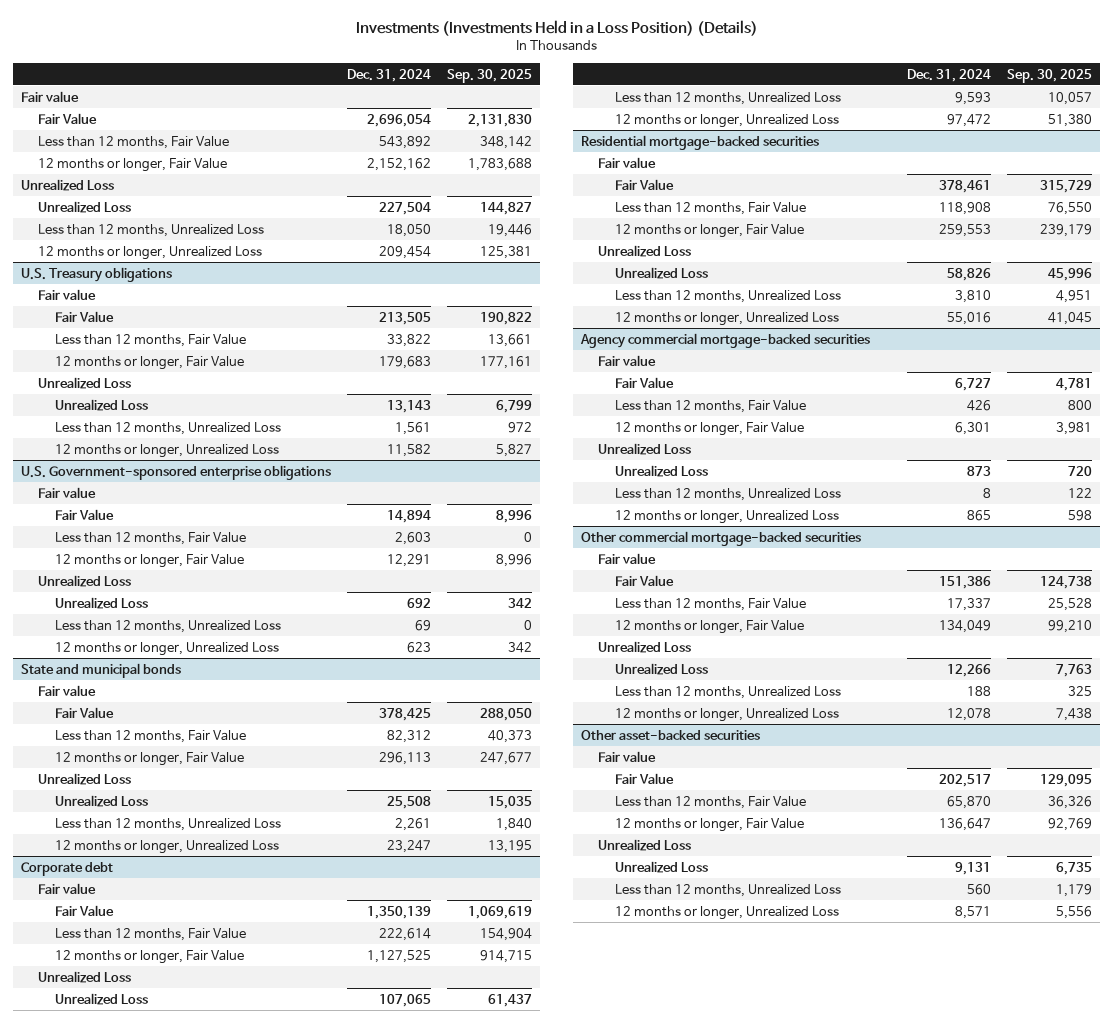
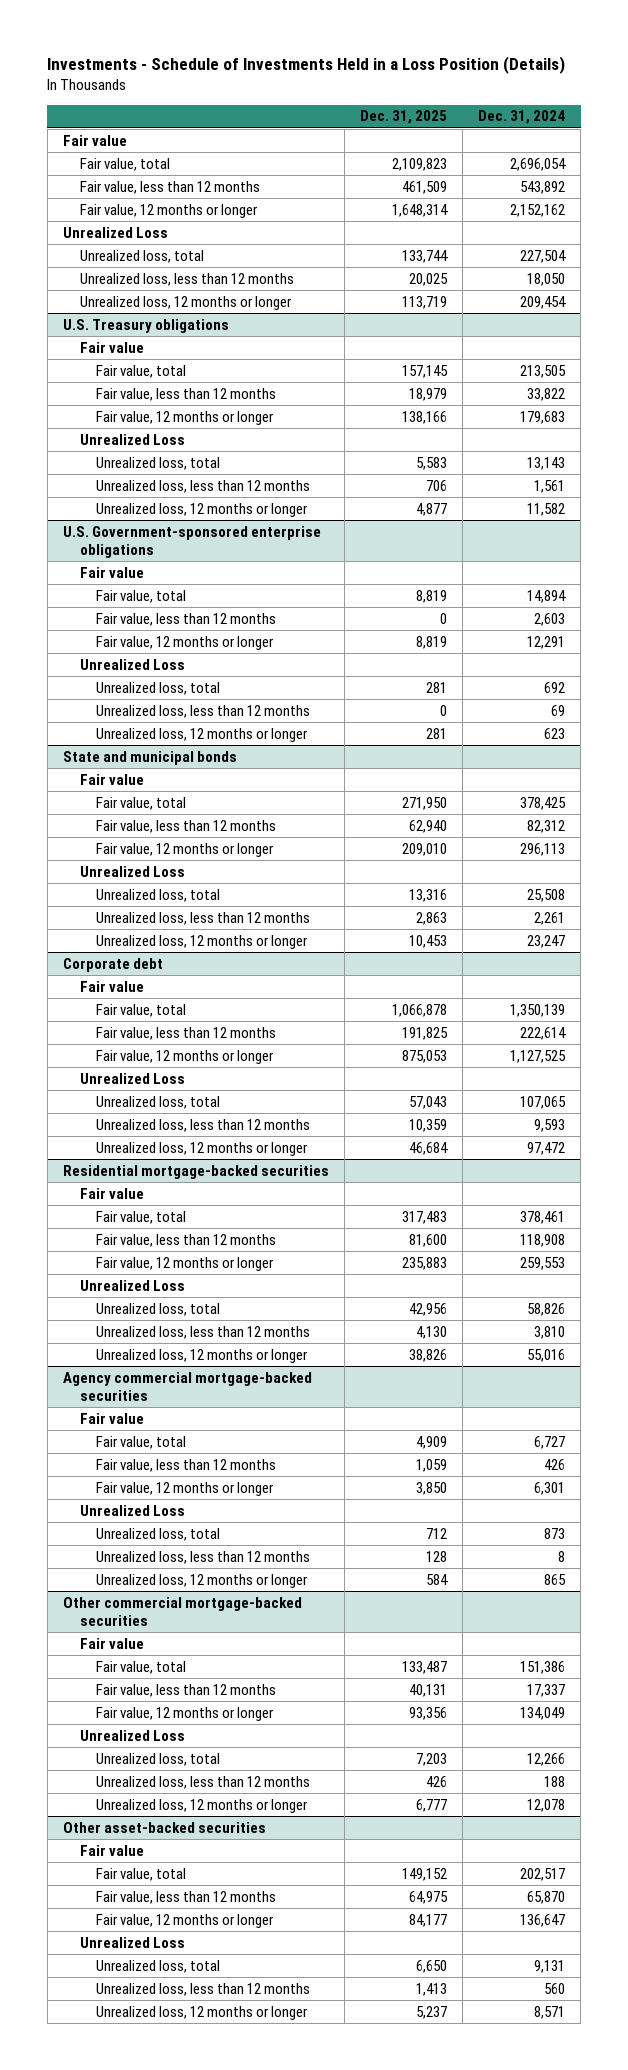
- Investments (Investments Held in a Loss Position) (Details)
+ Investments - Schedule of Investments Held in a Loss Position (Details)
- | Dec. 31, 2024 | Sep. 30, 2025
+ | Dec. 31, 2025 | Dec. 31, 2024
- Fair Value | 2,696,054 | 2,131,830
- Less than 12 months, Fair Value | 543,892 | 348,142
- 12 months or longer, Fair Value | 2,152,162 | 1,783,688
+ Fair value, total | 2,109,823 | 2,696,054
+ Fair value, less than 12 months | 461,509 | 543,892
+ Fair value, 12 months or longer | 1,648,314 | 2,152,162
- Unrealized Loss | 227,504 | 144,827
- Less than 12 months, Unrealized Loss | 18,050 | 19,446
- 12 months or longer, Unrealized Loss | 209,454 | 125,381
+ Unrealized loss, total | 133,744 | 227,504
+ Unrealized loss, less than 12 months | 20,025 | 18,050
+ Unrealized loss, 12 months or longer | 113,719 | 209,454
@ U.S. Treasury obligations
- Fair Value | 213,505 | 190,822
- Less than 12 months, Fair Value | 33,822 | 13,661
- 12 months or longer, Fair Value | 179,683 | 177,161
+ Fair value, total | 157,145 | 213,505
+ Fair value, less than 12 months | 18,979 | 33,822
+ Fair value, 12 months or longer | 138,166 | 179,683
- Unrealized Loss | 13,143 | 6,799
- Less than 12 months, Unrealized Loss | 1,561 | 972
- 12 months or longer, Unrealized Loss | 11,582 | 5,827
+ Unrealized loss, total | 5,583 | 13,143
+ Unrealized loss, less than 12 months | 706 | 1,561
+ Unrealized loss, 12 months or longer | 4,877 | 11,582
@ U.S. Government-sponsored enterprise obligations
- Fair Value | 14,894 | 8,996
- Less than 12 months, Fair Value | 2,603 | 0
- 12 months or longer, Fair Value | 12,291 | 8,996
+ Fair value, total | 8,819 | 14,894
+ Fair value, less than 12 months | 0 | 2,603
+ Fair value, 12 months or longer | 8,819 | 12,291
- Unrealized Loss | 692 | 342
- Less than 12 months, Unrealized Loss | 69 | 0
- 12 months or longer, Unrealized Loss | 623 | 342
+ Unrealized loss, total | 281 | 692
+ Unrealized loss, less than 12 months | 0 | 69
+ Unrealized loss, 12 months or longer | 281 | 623
@ State and municipal bonds
- Fair Value | 378,425 | 288,050
- Less than 12 months, Fair Value | 82,312 | 40,373
- 12 months or longer, Fair Value | 296,113 | 247,677
+ Fair value, total | 271,950 | 378,425
+ Fair value, less than 12 months | 62,940 | 82,312
+ Fair value, 12 months or longer | 209,010 | 296,113
- Unrealized Loss | 25,508 | 15,035
- Less than 12 months, Unrealized Loss | 2,261 | 1,840
- 12 months or longer, Unrealized Loss | 23,247 | 13,195
+ Unrealized loss, total | 13,316 | 25,508
+ Unrealized loss, less than 12 months | 2,863 | 2,261
+ Unrealized loss, 12 months or longer | 10,453 | 23,247
@ Corporate debt
- Fair Value | 1,350,139 | 1,069,619
- Less than 12 months, Fair Value | 222,614 | 154,904
- 12 months or longer, Fair Value | 1,127,525 | 914,715
+ Fair value, total | 1,066,878 | 1,350,139
+ Fair value, less than 12 months | 191,825 | 222,614
+ Fair value, 12 months or longer | 875,053 | 1,127,525
- Unrealized Loss | 107,065 | 61,437
- Less than 12 months, Unrealized Loss | 9,593 | 10,057
- 12 months or longer, Unrealized Loss | 97,472 | 51,380
+ Unrealized loss, total | 57,043 | 107,065
+ Unrealized loss, less than 12 months | 10,359 | 9,593
+ Unrealized loss, 12 months or longer | 46,684 | 97,472
@ Residential mortgage-backed securities
- Fair Value | 378,461 | 315,729
- Less than 12 months, Fair Value | 118,908 | 76,550
- 12 months or longer, Fair Value | 259,553 | 239,179
+ Fair value, total | 317,483 | 378,461
+ Fair value, less than 12 months | 81,600 | 118,908
+ Fair value, 12 months or longer | 235,883 | 259,553
- Unrealized Loss | 58,826 | 45,996
- Less than 12 months, Unrealized Loss | 3,810 | 4,951
- 12 months or longer, Unrealized Loss | 55,016 | 41,045
+ Unrealized loss, total | 42,956 | 58,826
+ Unrealized loss, less than 12 months | 4,130 | 3,810
+ Unrealized loss, 12 months or longer | 38,826 | 55,016
@ Agency commercial mortgage-backed securities
- Fair Value | 6,727 | 4,781
- Less than 12 months, Fair Value | 426 | 800
- 12 months or longer, Fair Value | 6,301 | 3,981
+ Fair value, total | 4,909 | 6,727
+ Fair value, less than 12 months | 1,059 | 426
+ Fair value, 12 months or longer | 3,850 | 6,301
- Unrealized Loss | 873 | 720
- Less than 12 months, Unrealized Loss | 8 | 122
- 12 months or longer, Unrealized Loss | 865 | 598
+ Unrealized loss, total | 712 | 873
+ Unrealized loss, less than 12 months | 128 | 8
+ Unrealized loss, 12 months or longer | 584 | 865
@ Other commercial mortgage-backed securities
- Fair Value | 151,386 | 124,738
- Less than 12 months, Fair Value | 17,337 | 25,528
- 12 months or longer, Fair Value | 134,049 | 99,210
+ Fair value, total | 133,487 | 151,386
+ Fair value, less than 12 months | 40,131 | 17,337
+ Fair value, 12 months or longer | 93,356 | 134,049
- Unrealized Loss | 12,266 | 7,763
- Less than 12 months, Unrealized Loss | 188 | 325
- 12 months or longer, Unrealized Loss | 12,078 | 7,438
+ Unrealized loss, total | 7,203 | 12,266
+ Unrealized loss, less than 12 months | 426 | 188
+ Unrealized loss, 12 months or longer | 6,777 | 12,078
@ Other asset-backed securities
- Fair Value | 202,517 | 129,095
- Less than 12 months, Fair Value | 65,870 | 36,326
- 12 months or longer, Fair Value | 136,647 | 92,769
+ Fair value, total | 149,152 | 202,517
+ Fair value, less than 12 months | 64,975 | 65,870
+ Fair value, 12 months or longer | 84,177 | 136,647
- Unrealized Loss | 9,131 | 6,735
- Less than 12 months, Unrealized Loss | 560 | 1,179
- 12 months or longer, Unrealized Loss | 8,571 | 5,556
+ Unrealized loss, total | 6,650 | 9,131
+ Unrealized loss, less than 12 months | 1,413 | 560
+ Unrealized loss, 12 months or longer | 5,237 | 8,571

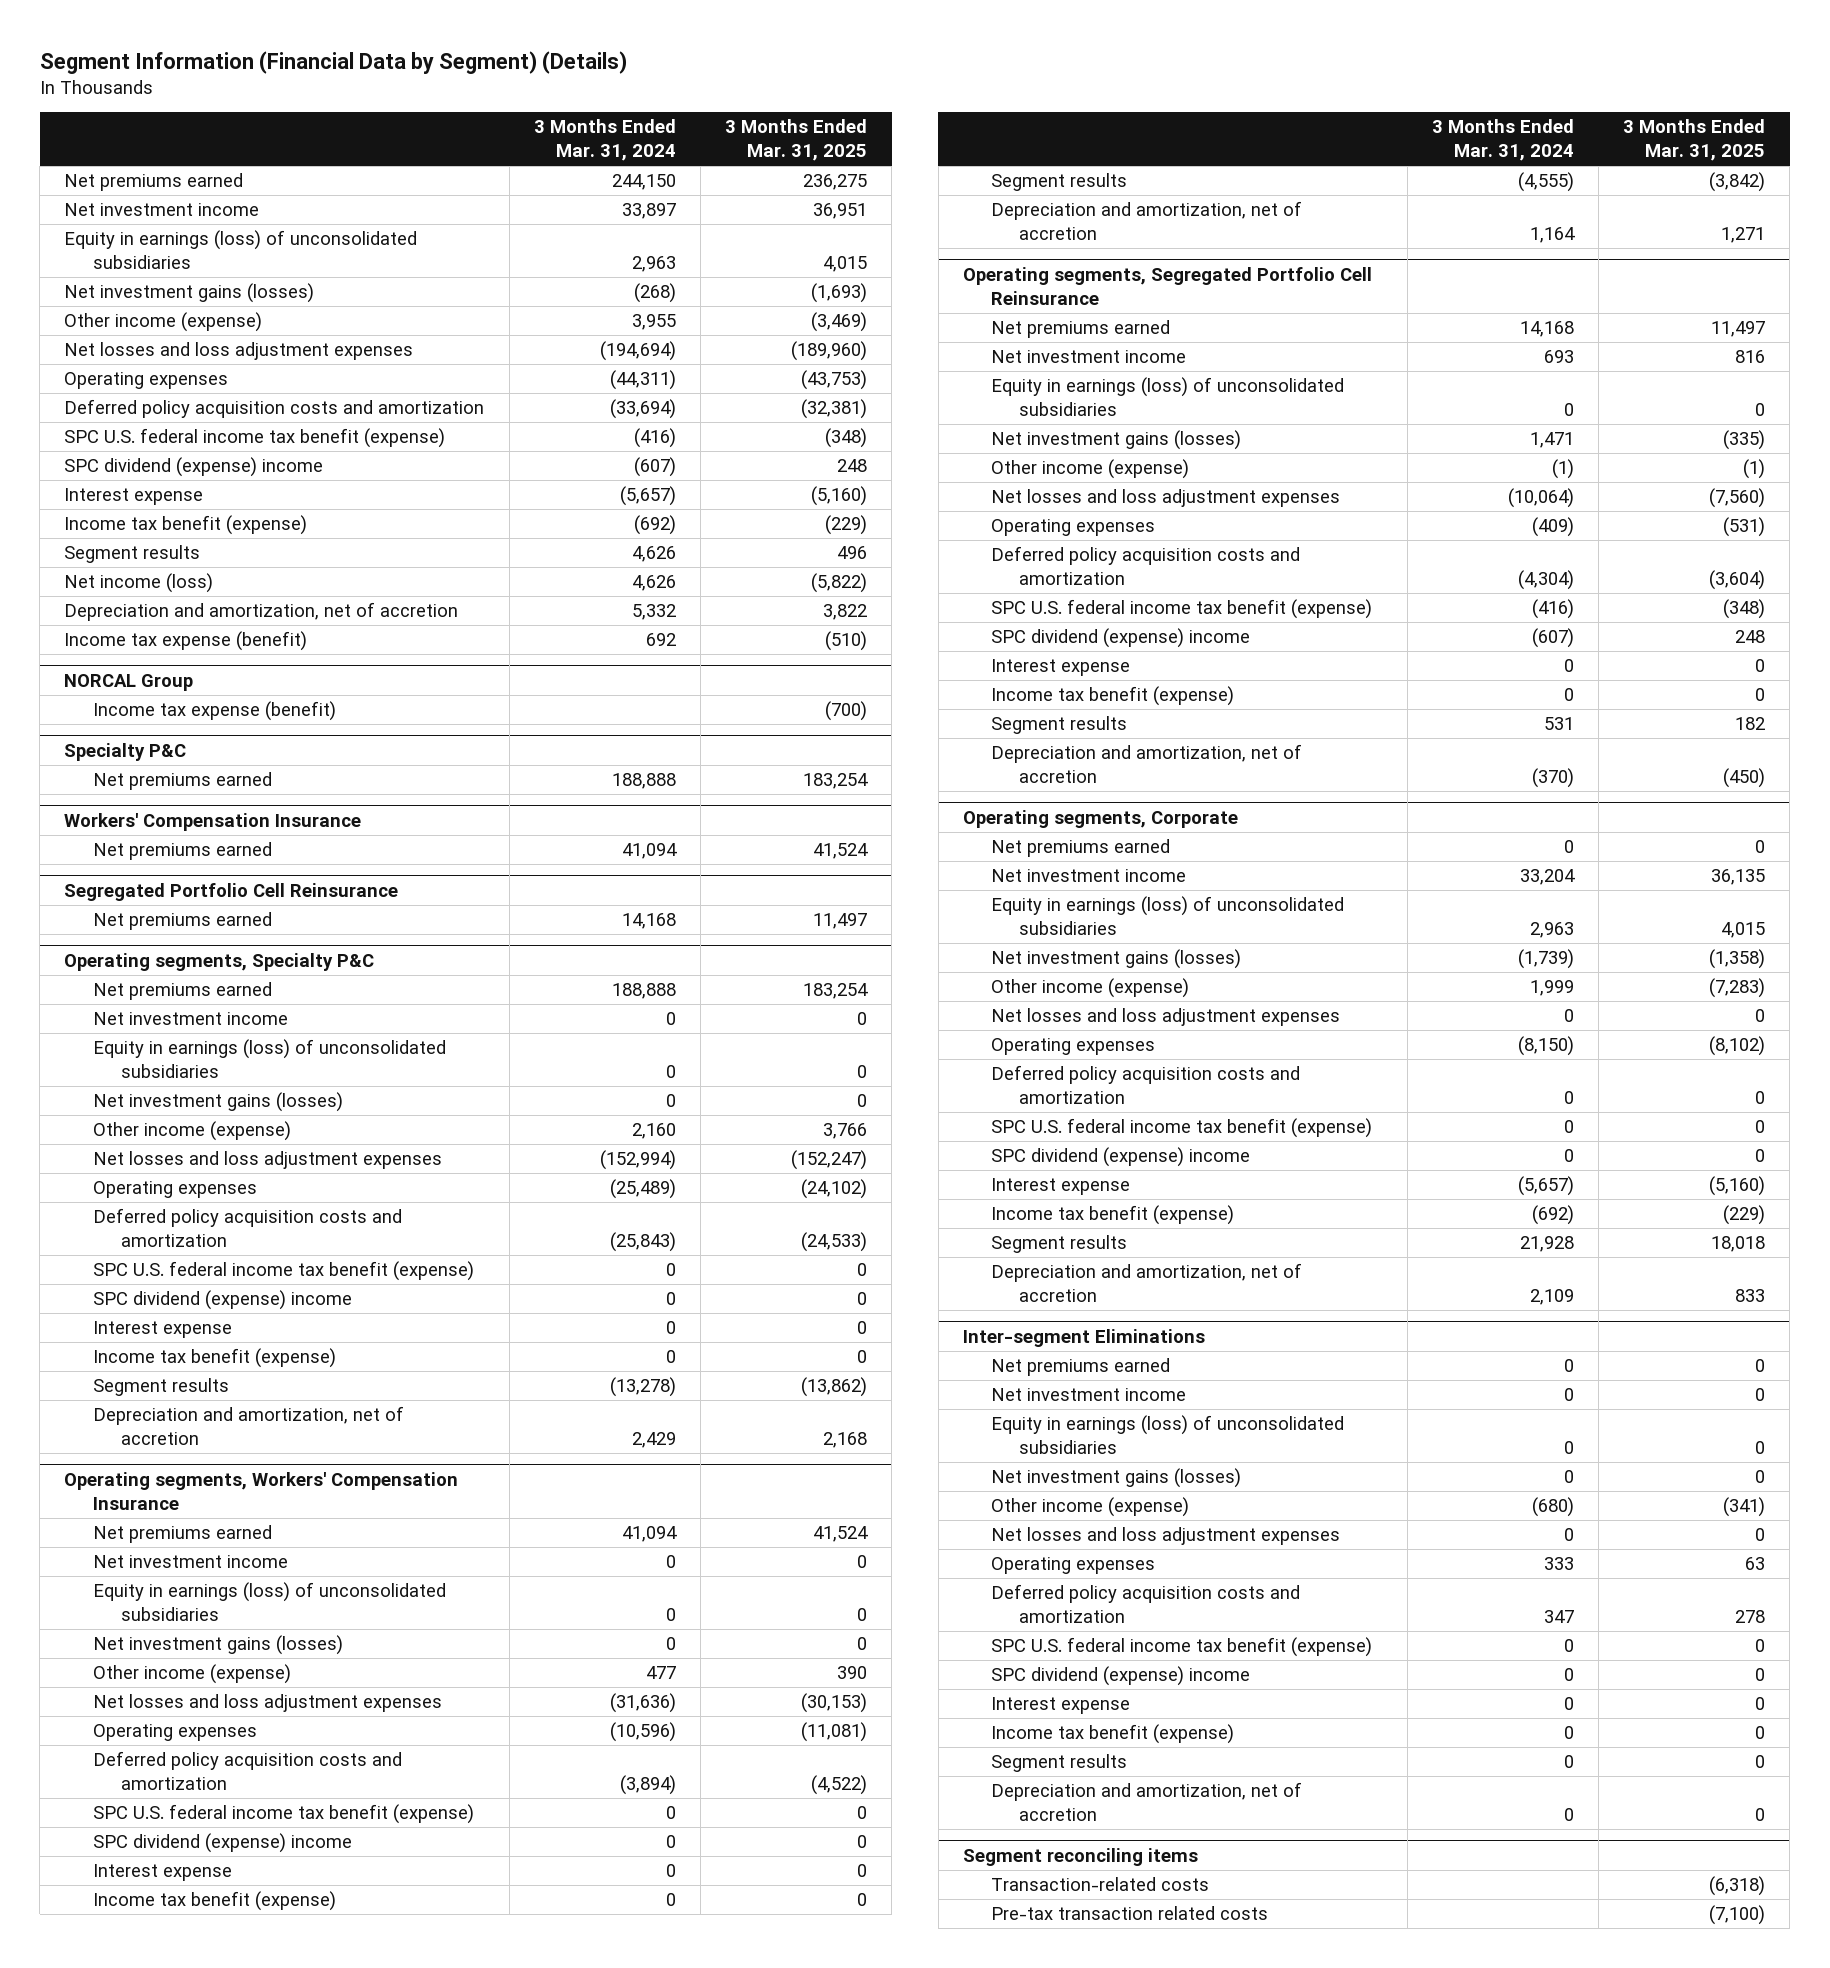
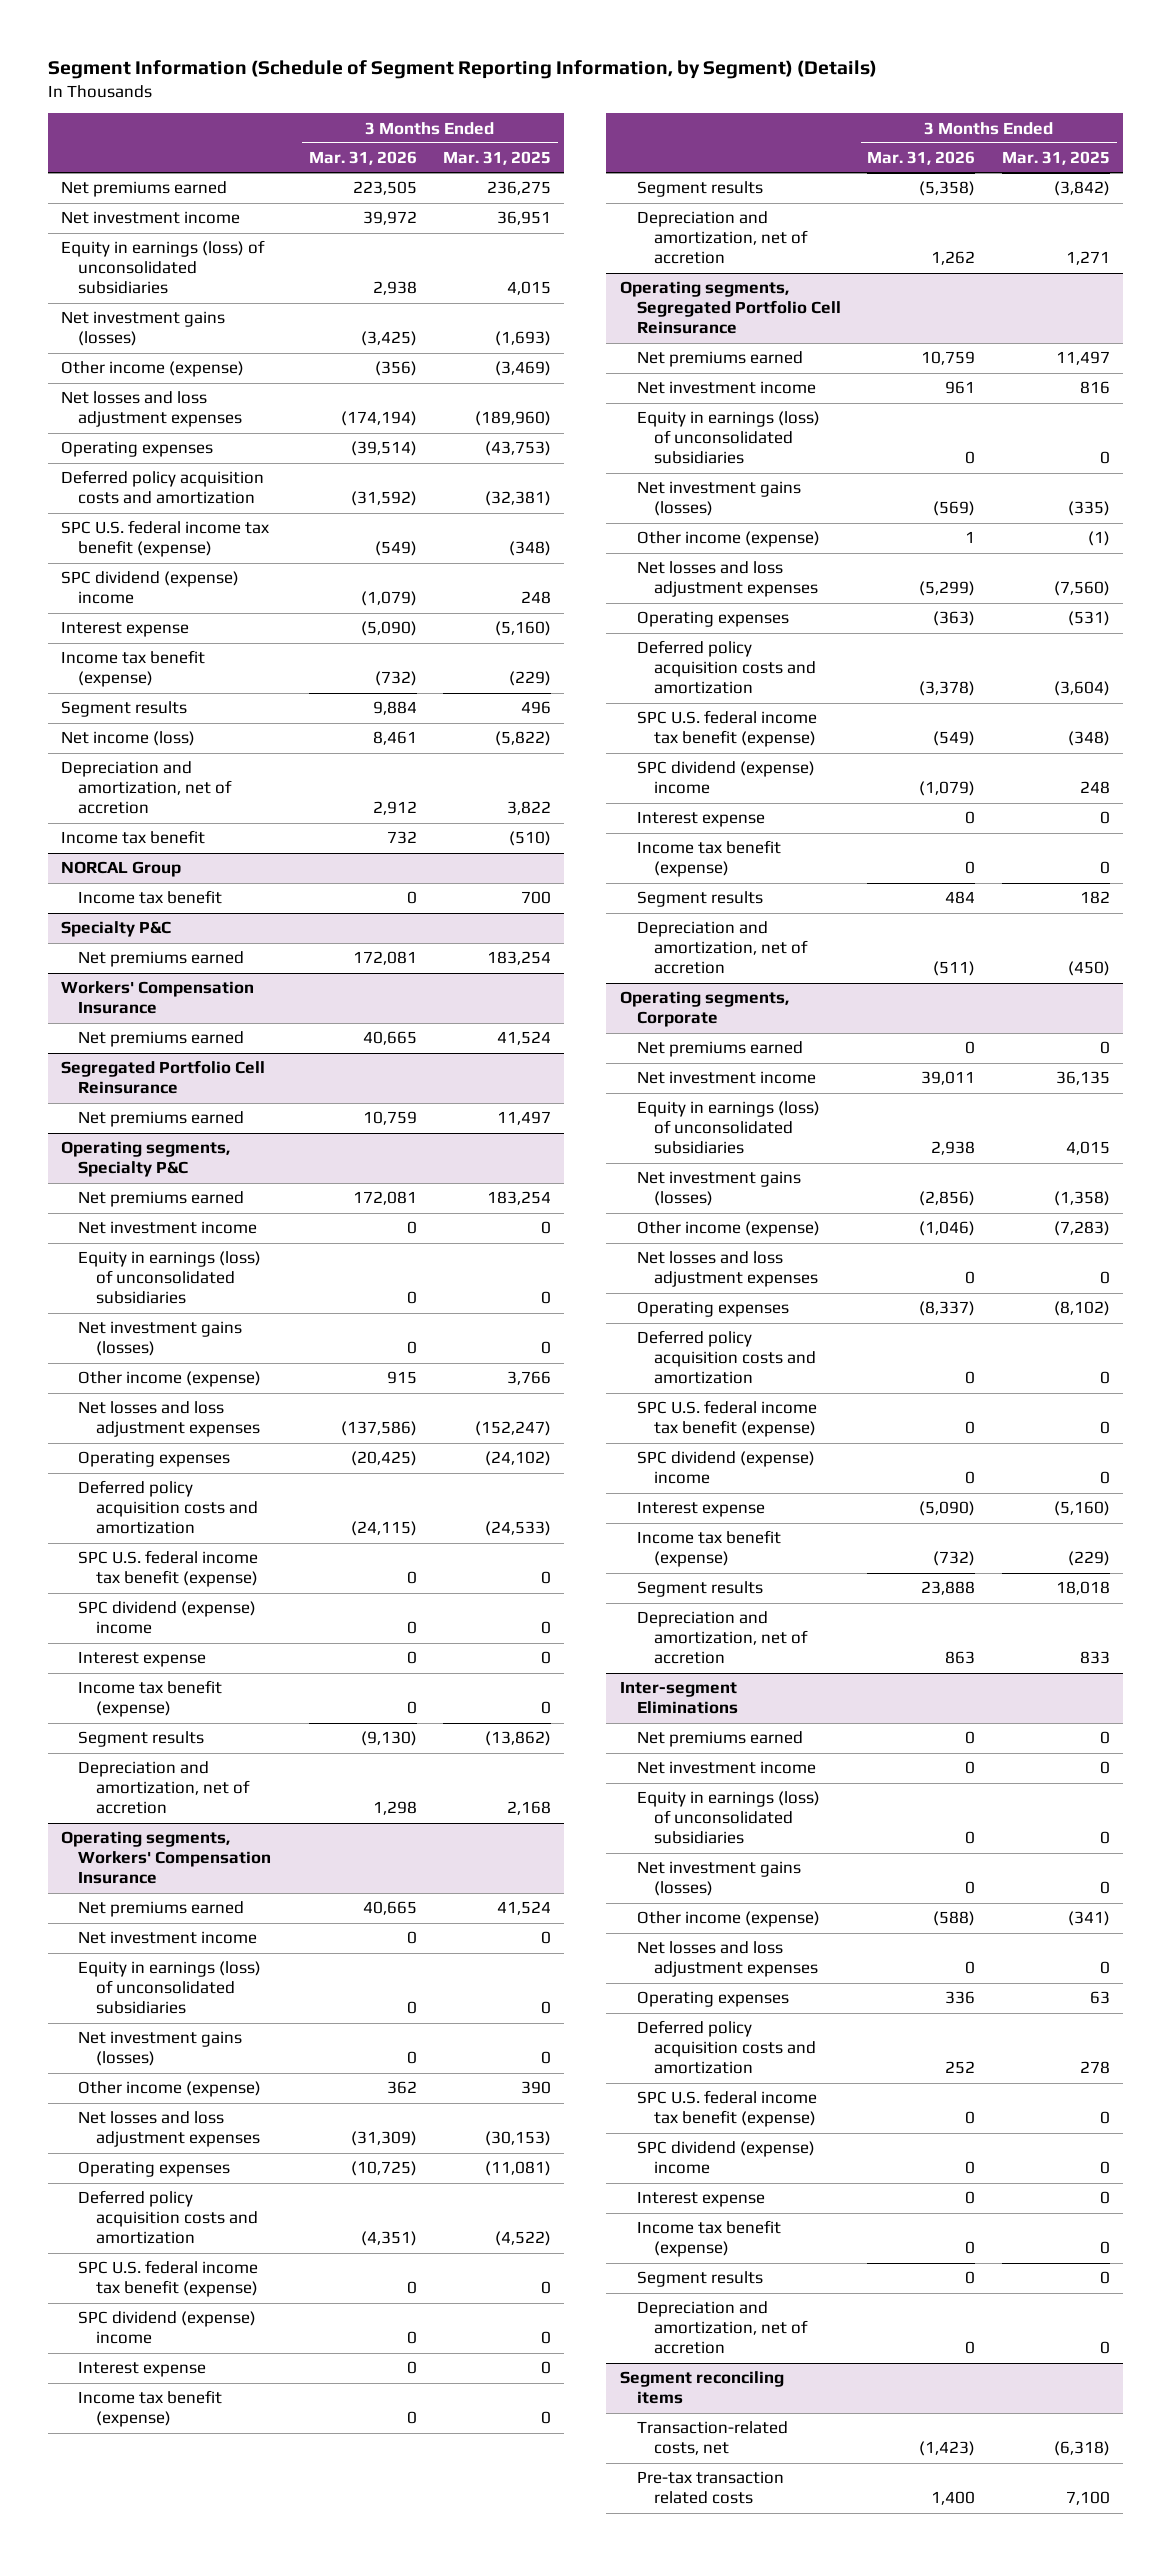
- Segment Information (Financial Data by Segment) (Details)
+ Segment Information (Schedule of Segment Reporting Information, by Segment) (Details)
- | 3 Months Ended Mar. 31, 2024 | 3 Months Ended Mar. 31, 2025
+ | 3 Months Ended Mar. 31, 2026 | 3 Months Ended Mar. 31, 2025
- Income tax expense (benefit) | 692 | (510)
+ Income tax benefit | 732 | (510)
@ NORCAL Group
- Income tax expense (benefit) | | (700)
+ Income tax benefit | 0 | 700
@ Segment reconciling items
- Transaction-related costs | | (6,318)
- Pre-tax transaction related costs | | (7,100)
+ Transaction-related costs, net | (1,423) | (6,318)
+ Pre-tax transaction related costs | 1,400 | 7,100

